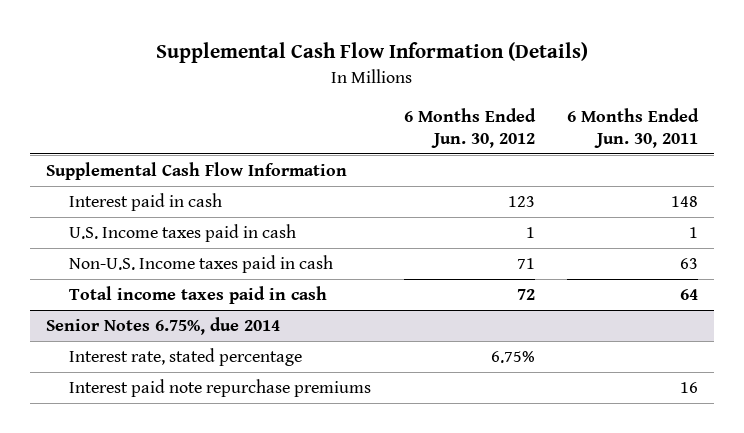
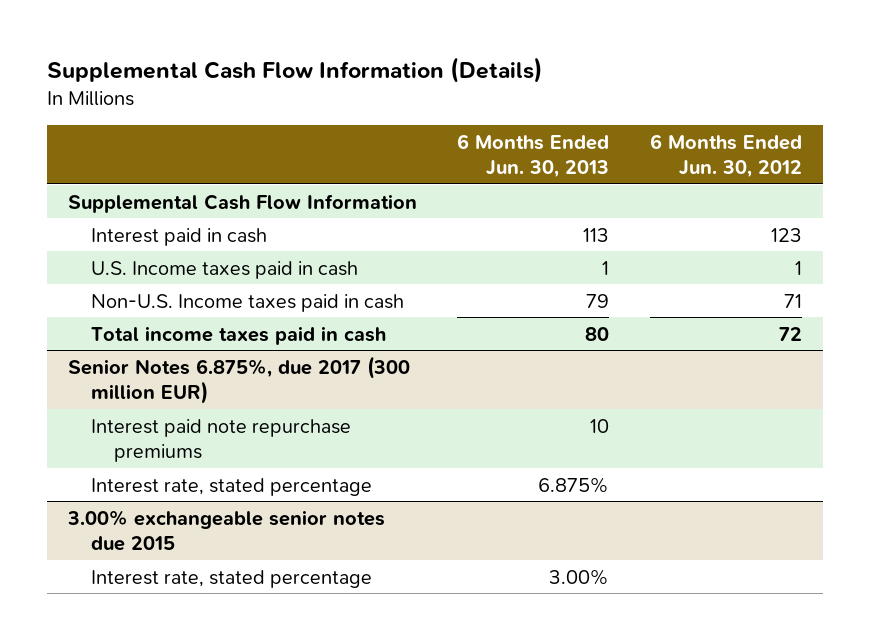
- | 6 Months Ended Jun. 30, 2012 | 6 Months Ended Jun. 30, 2011
+ | 6 Months Ended Jun. 30, 2013 | 6 Months Ended Jun. 30, 2012
- Senior Notes 6.75%, due 2014
- Interest rate, stated percentage | 6.75% |
- Interest paid note repurchase premiums | | 16
+ Senior Notes 6.875%, due 2017 (300 million EUR)
+ Interest paid note repurchase premiums | 10 |
+ Interest rate, stated percentage | 6.875% |
+ 3.00% exchangeable senior notes due 2015
+ Interest rate, stated percentage | 3.00% |

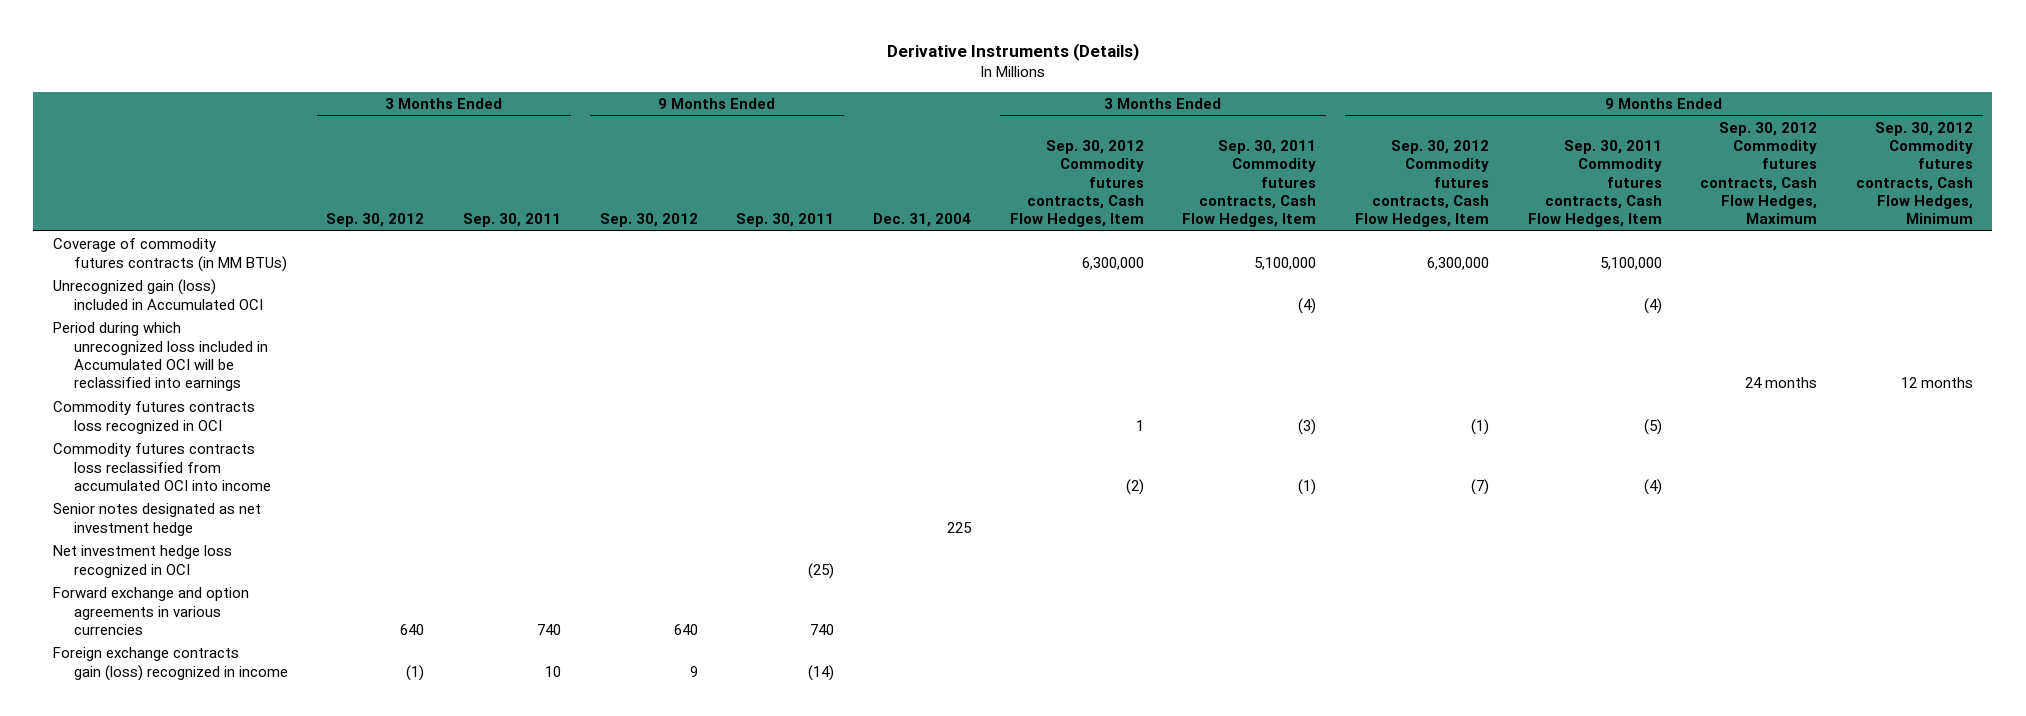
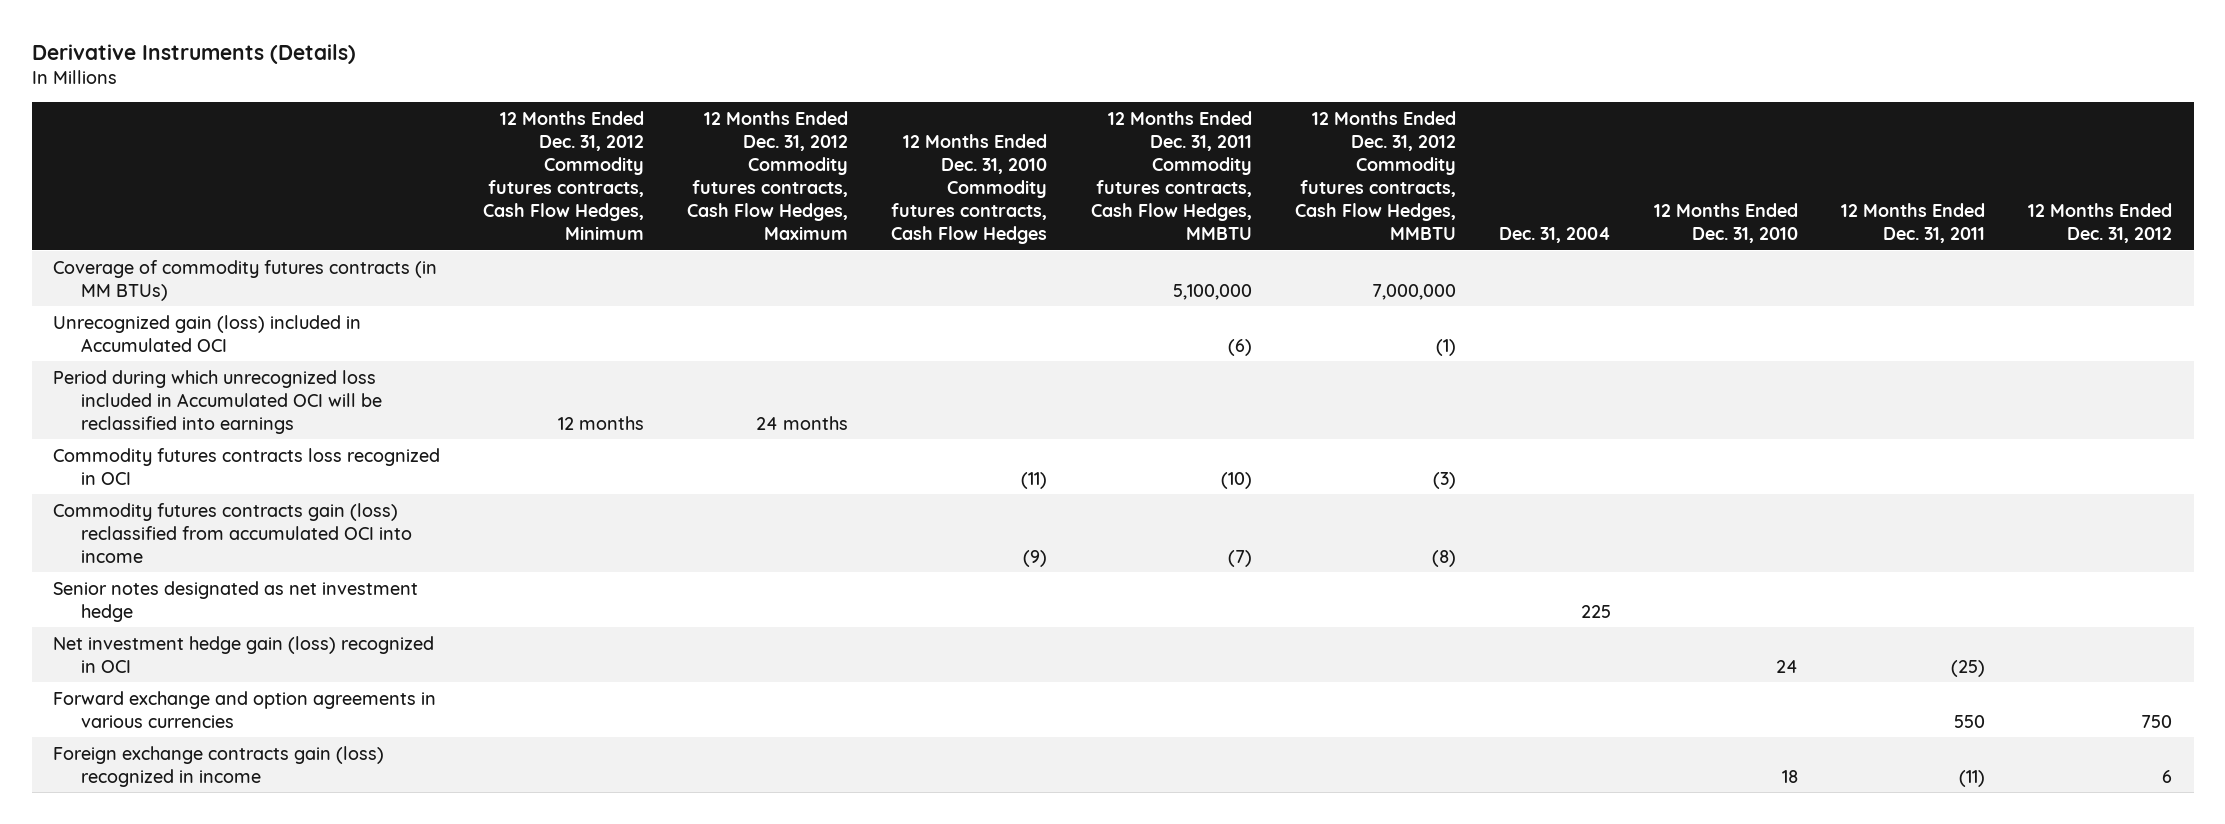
- | 3 Months Ended Sep. 30, 2012 | 3 Months Ended Sep. 30, 2011 | 9 Months Ended Sep. 30, 2012 | 9 Months Ended Sep. 30, 2011 | Dec. 31, 2004 | 3 Months Ended Sep. 30, 2012 Commodity futures contracts, Cash Flow Hedges, Item | 3 Months Ended Sep. 30, 2011 Commodity futures contracts, Cash Flow Hedges, Item | 9 Months Ended Sep. 30, 2012 Commodity futures contracts, Cash Flow Hedges, Item | 9 Months Ended Sep. 30, 2011 Commodity futures contracts, Cash Flow Hedges, Item | 9 Months Ended Sep. 30, 2012 Commodity futures contracts, Cash Flow Hedges, Maximum | 9 Months Ended Sep. 30, 2012 Commodity futures contracts, Cash Flow Hedges, Minimum
+ | 12 Months Ended Dec. 31, 2012 Commodity futures contracts, Cash Flow Hedges, Minimum | 12 Months Ended Dec. 31, 2012 Commodity futures contracts, Cash Flow Hedges, Maximum | 12 Months Ended Dec. 31, 2010 Commodity futures contracts, Cash Flow Hedges | 12 Months Ended Dec. 31, 2011 Commodity futures contracts, Cash Flow Hedges, MMBTU | 12 Months Ended Dec. 31, 2012 Commodity futures contracts, Cash Flow Hedges, MMBTU | Dec. 31, 2004 | 12 Months Ended Dec. 31, 2010 | 12 Months Ended Dec. 31, 2011 | 12 Months Ended Dec. 31, 2012
- Commodity futures contracts loss reclassified from accumulated OCI into income | | | | | | (2) | (1) | (7) | (4) | |
+ Commodity futures contracts gain (loss) reclassified from accumulated OCI into income | | | (9) | (7) | (8) | | | |
- Net investment hedge loss recognized in OCI | | | | (25) | | | | | | |
+ Net investment hedge gain (loss) recognized in OCI | | | | | | | 24 | (25) |

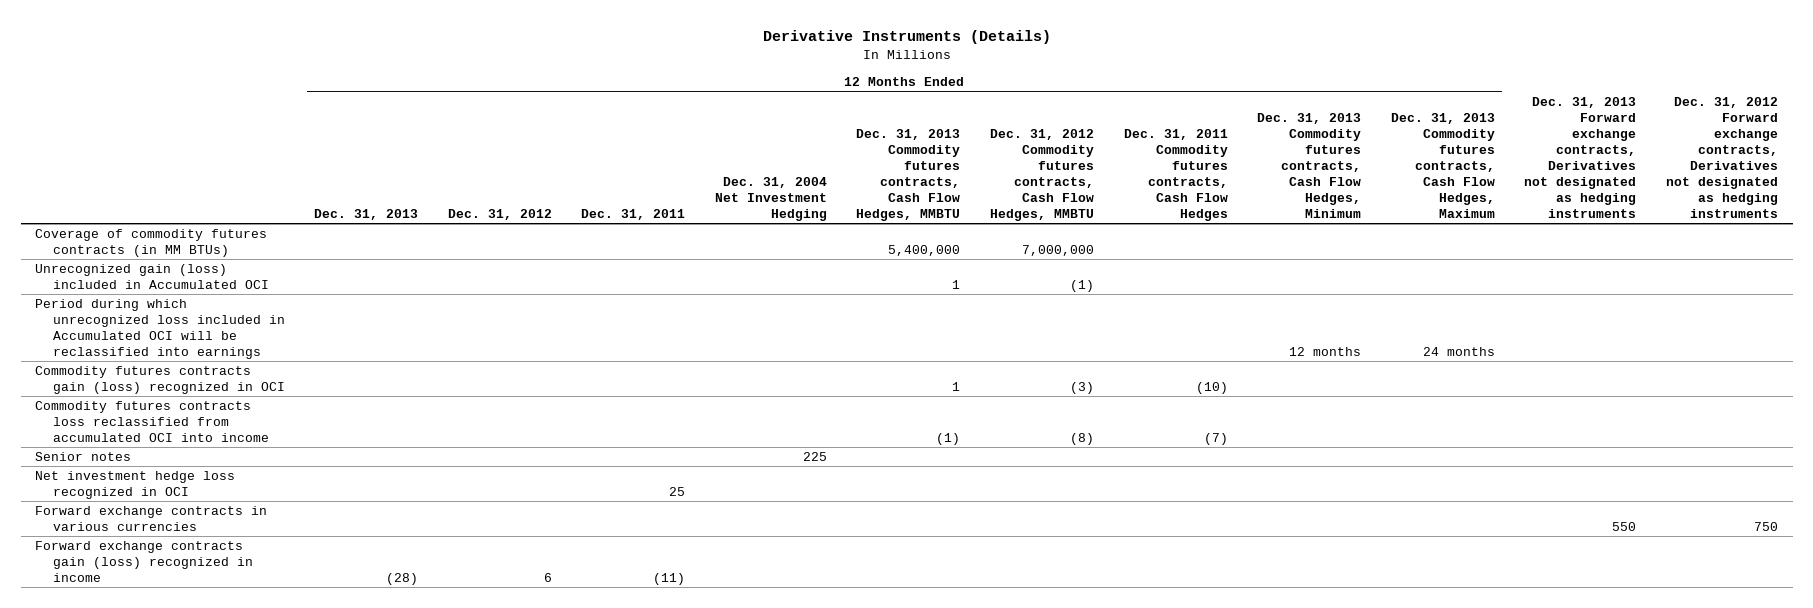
- | 12 Months Ended Dec. 31, 2012 Commodity futures contracts, Cash Flow Hedges, Minimum | 12 Months Ended Dec. 31, 2012 Commodity futures contracts, Cash Flow Hedges, Maximum | 12 Months Ended Dec. 31, 2010 Commodity futures contracts, Cash Flow Hedges | 12 Months Ended Dec. 31, 2011 Commodity futures contracts, Cash Flow Hedges, MMBTU | 12 Months Ended Dec. 31, 2012 Commodity futures contracts, Cash Flow Hedges, MMBTU | Dec. 31, 2004 | 12 Months Ended Dec. 31, 2010 | 12 Months Ended Dec. 31, 2011 | 12 Months Ended Dec. 31, 2012
+ | 12 Months Ended Dec. 31, 2013 | 12 Months Ended Dec. 31, 2012 | 12 Months Ended Dec. 31, 2011 | 12 Months Ended Dec. 31, 2004 Net Investment Hedging | 12 Months Ended Dec. 31, 2013 Commodity futures contracts, Cash Flow Hedges, MMBTU | 12 Months Ended Dec. 31, 2012 Commodity futures contracts, Cash Flow Hedges, MMBTU | 12 Months Ended Dec. 31, 2011 Commodity futures contracts, Cash Flow Hedges | 12 Months Ended Dec. 31, 2013 Commodity futures contracts, Cash Flow Hedges, Minimum | 12 Months Ended Dec. 31, 2013 Commodity futures contracts, Cash Flow Hedges, Maximum | Dec. 31, 2013 Forward exchange contracts, Derivatives not designated as hedging instruments | Dec. 31, 2012 Forward exchange contracts, Derivatives not designated as hedging instruments
- Commodity futures contracts loss recognized in OCI | | | (11) | (10) | (3) | | | |
- Commodity futures contracts gain (loss) reclassified from accumulated OCI into income | | | (9) | (7) | (8) | | | |
- Senior notes designated as net investment hedge | | | | | | 225 | | |
- Net investment hedge gain (loss) recognized in OCI | | | | | | | 24 | (25) |
- Forward exchange and option agreements in various currencies | | | | | | | | 550 | 750
- Foreign exchange contracts gain (loss) recognized in income | | | | | | | 18 | (11) | 6
+ Commodity futures contracts gain (loss) recognized in OCI | | | | | 1 | (3) | (10) | | | |
+ Commodity futures contracts loss reclassified from accumulated OCI into income | | | | | (1) | (8) | (7) | | | |
+ Senior notes | | | | 225 | | | | | | |
+ Net investment hedge loss recognized in OCI | | | 25 | | | | | | | |
+ Forward exchange contracts in various currencies | | | | | | | | | | 550 | 750
+ Forward exchange contracts gain (loss) recognized in income | (28) | 6 | (11) | | | | | | | |

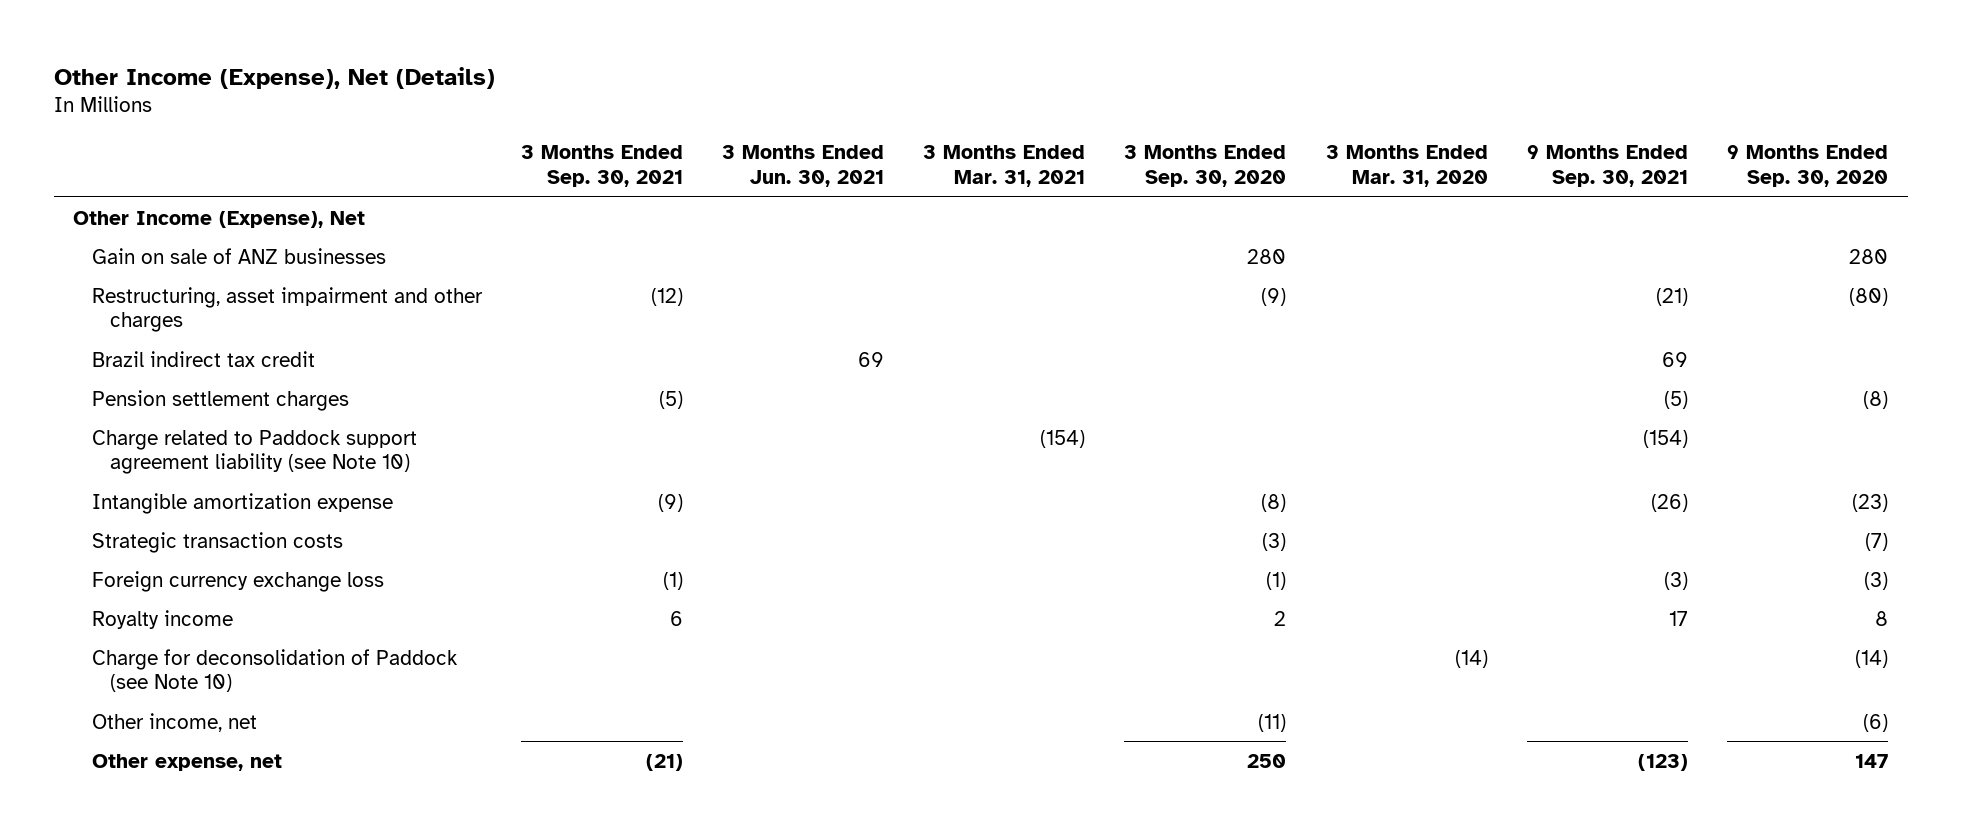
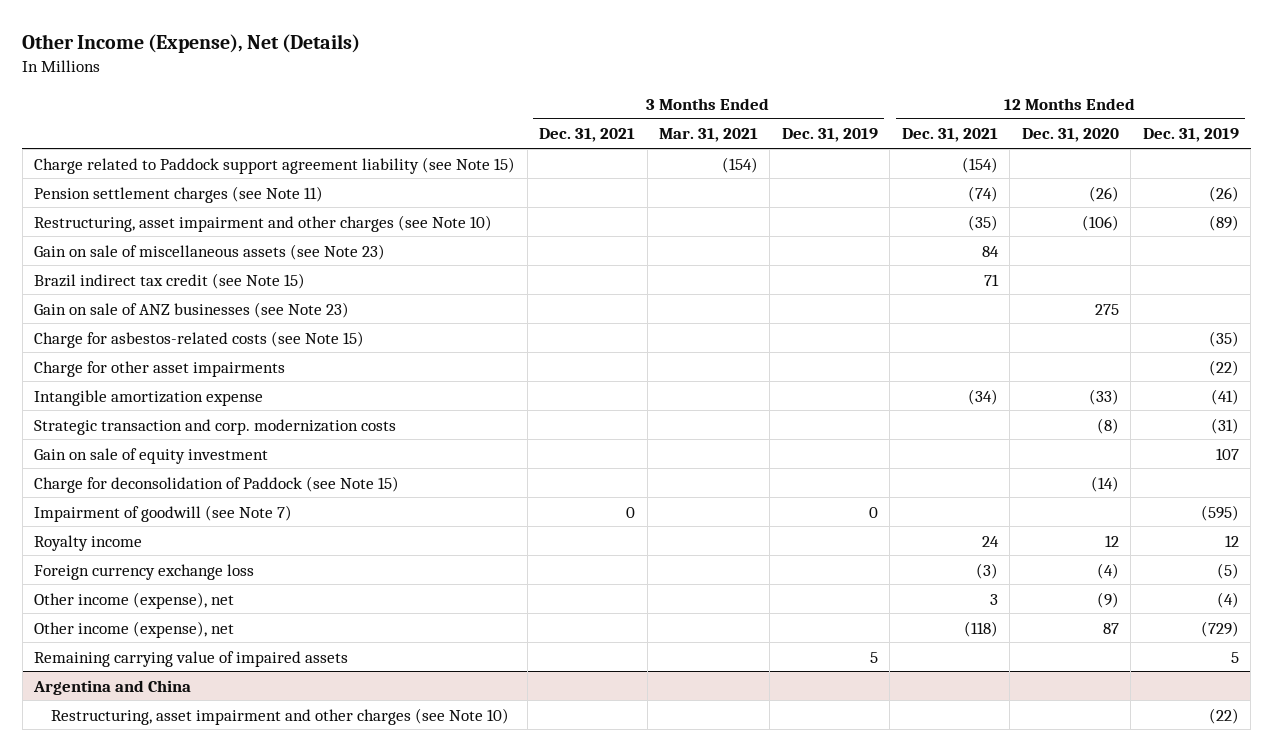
- | 3 Months Ended Sep. 30, 2021 | 3 Months Ended Jun. 30, 2021 | 3 Months Ended Mar. 31, 2021 | 3 Months Ended Sep. 30, 2020 | 3 Months Ended Mar. 31, 2020 | 9 Months Ended Sep. 30, 2021 | 9 Months Ended Sep. 30, 2020
+ | 3 Months Ended Dec. 31, 2021 | 3 Months Ended Mar. 31, 2021 | 3 Months Ended Dec. 31, 2019 | 12 Months Ended Dec. 31, 2021 | 12 Months Ended Dec. 31, 2020 | 12 Months Ended Dec. 31, 2019
- Other Income (Expense), Net
- Gain on sale of ANZ businesses | | | | 280 | | | 280
- Restructuring, asset impairment and other charges | (12) | | | (9) | | (21) | (80)
- Brazil indirect tax credit | | 69 | | | | 69 |
- Pension settlement charges | (5) | | | | | (5) | (8)
- Charge related to Paddock support agreement liability (see Note 10) | | | (154) | | | (154) |
+ Charge related to Paddock support agreement liability (see Note 15) | | (154) | | (154) | |
+ Pension settlement charges (see Note 11) | | | | (74) | (26) | (26)
+ Restructuring, asset impairment and other charges (see Note 10) | | | | (35) | (106) | (89)
+ Gain on sale of miscellaneous assets (see Note 23) | | | | 84 | |
+ Brazil indirect tax credit (see Note 15) | | | | 71 | |
+ Gain on sale of ANZ businesses (see Note 23) | | | | | 275 |
+ Charge for asbestos-related costs (see Note 15) | | | | | | (35)
+ Charge for other asset impairments | | | | | | (22)
- Strategic transaction costs | | | | (3) | | | (7)
+ Strategic transaction and corp. modernization costs | | | | | (8) | (31)
+ Gain on sale of equity investment | | | | | | 107
+ Charge for deconsolidation of Paddock (see Note 15) | | | | | (14) |
+ Impairment of goodwill (see Note 7) | 0 | | 0 | | | (595)
- Charge for deconsolidation of Paddock (see Note 10) | | | | | (14) | | (14)
- Other income, net | | | | (11) | | | (6)
- Other expense, net | (21) | | | 250 | | (123) | 147
moved down: Foreign currency exchange loss | | | | (3) | (4) | (5)
+ Other income (expense), net | | | | 3 | (9) | (4)
+ Other income (expense), net | | | | (118) | 87 | (729)
+ Remaining carrying value of impaired assets | | | 5 | | | 5
+ Argentina and China
+ Restructuring, asset impairment and other charges (see Note 10) | | | | | | (22)

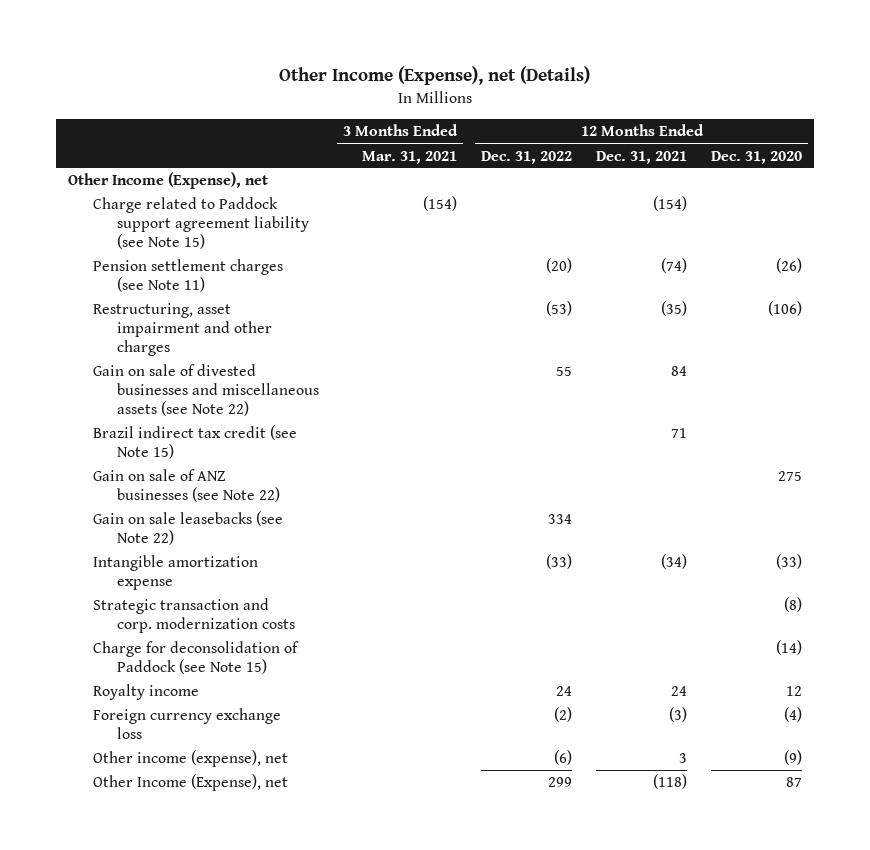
- Other Income (Expense), Net (Details)
+ Other Income (Expense), net (Details)
- | 3 Months Ended Dec. 31, 2021 | 3 Months Ended Mar. 31, 2021 | 3 Months Ended Dec. 31, 2019 | 12 Months Ended Dec. 31, 2021 | 12 Months Ended Dec. 31, 2020 | 12 Months Ended Dec. 31, 2019
+ | 3 Months Ended Mar. 31, 2021 | 12 Months Ended Dec. 31, 2022 | 12 Months Ended Dec. 31, 2021 | 12 Months Ended Dec. 31, 2020
+ Other Income (Expense), net
- Restructuring, asset impairment and other charges (see Note 10) | | | | (35) | (106) | (89)
- Gain on sale of miscellaneous assets (see Note 23) | | | | 84 | |
+ Restructuring, asset impairment and other charges | | (53) | (35) | (106)
+ Gain on sale of divested businesses and miscellaneous assets (see Note 22) | | 55 | 84 |
- Gain on sale of ANZ businesses (see Note 23) | | | | | 275 |
- Charge for asbestos-related costs (see Note 15) | | | | | | (35)
- Charge for other asset impairments | | | | | | (22)
+ Gain on sale of ANZ businesses (see Note 22) | | | | 275
+ Gain on sale leasebacks (see Note 22) | | 334 | |
- Gain on sale of equity investment | | | | | | 107
- Impairment of goodwill (see Note 7) | 0 | | 0 | | | (595)
- Other income (expense), net | | | | (118) | 87 | (729)
- Remaining carrying value of impaired assets | | | 5 | | | 5
- Argentina and China
- Restructuring, asset impairment and other charges (see Note 10) | | | | | | (22)
+ Other Income (Expense), net | | 299 | (118) | 87

